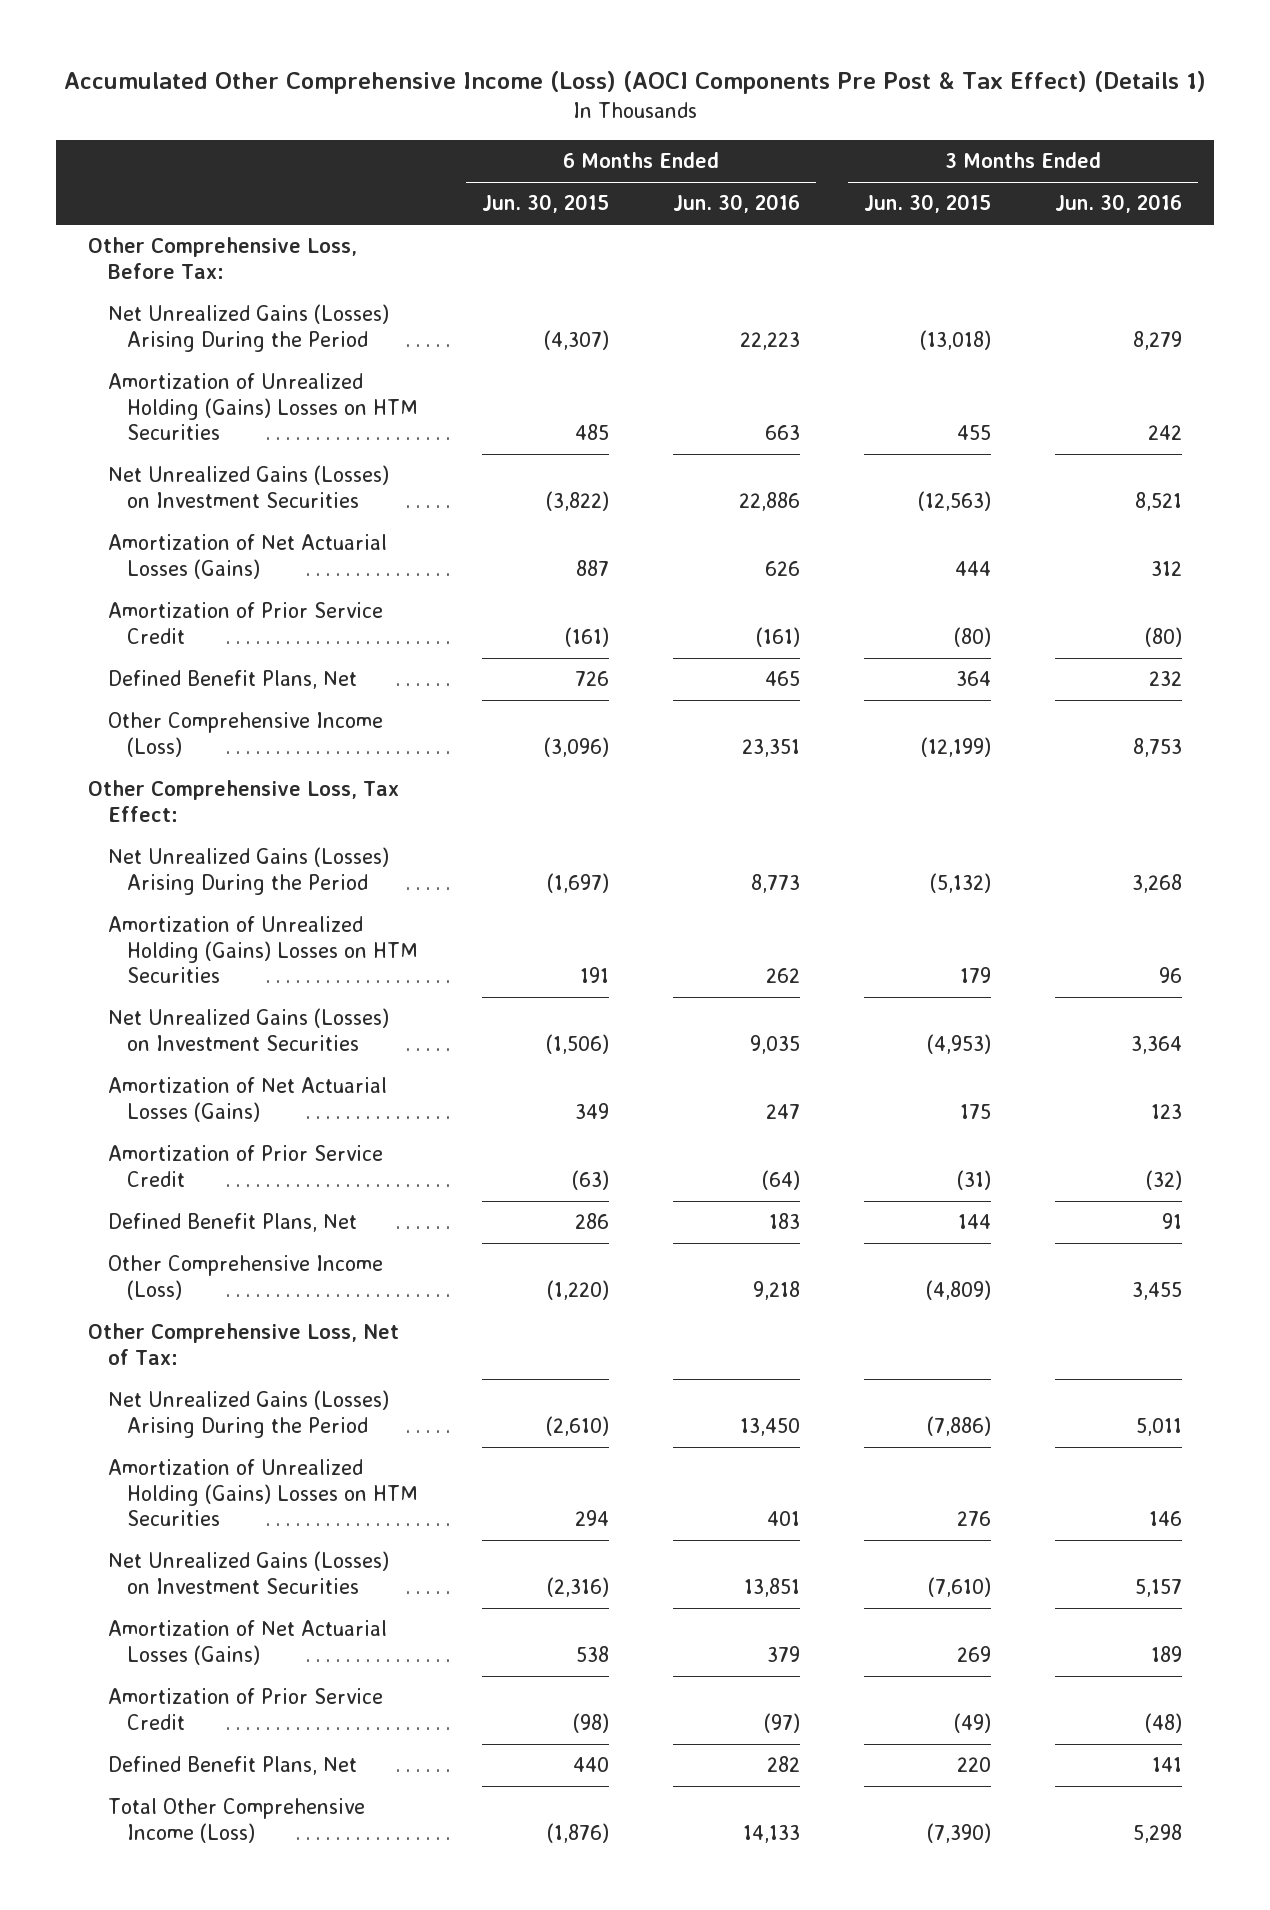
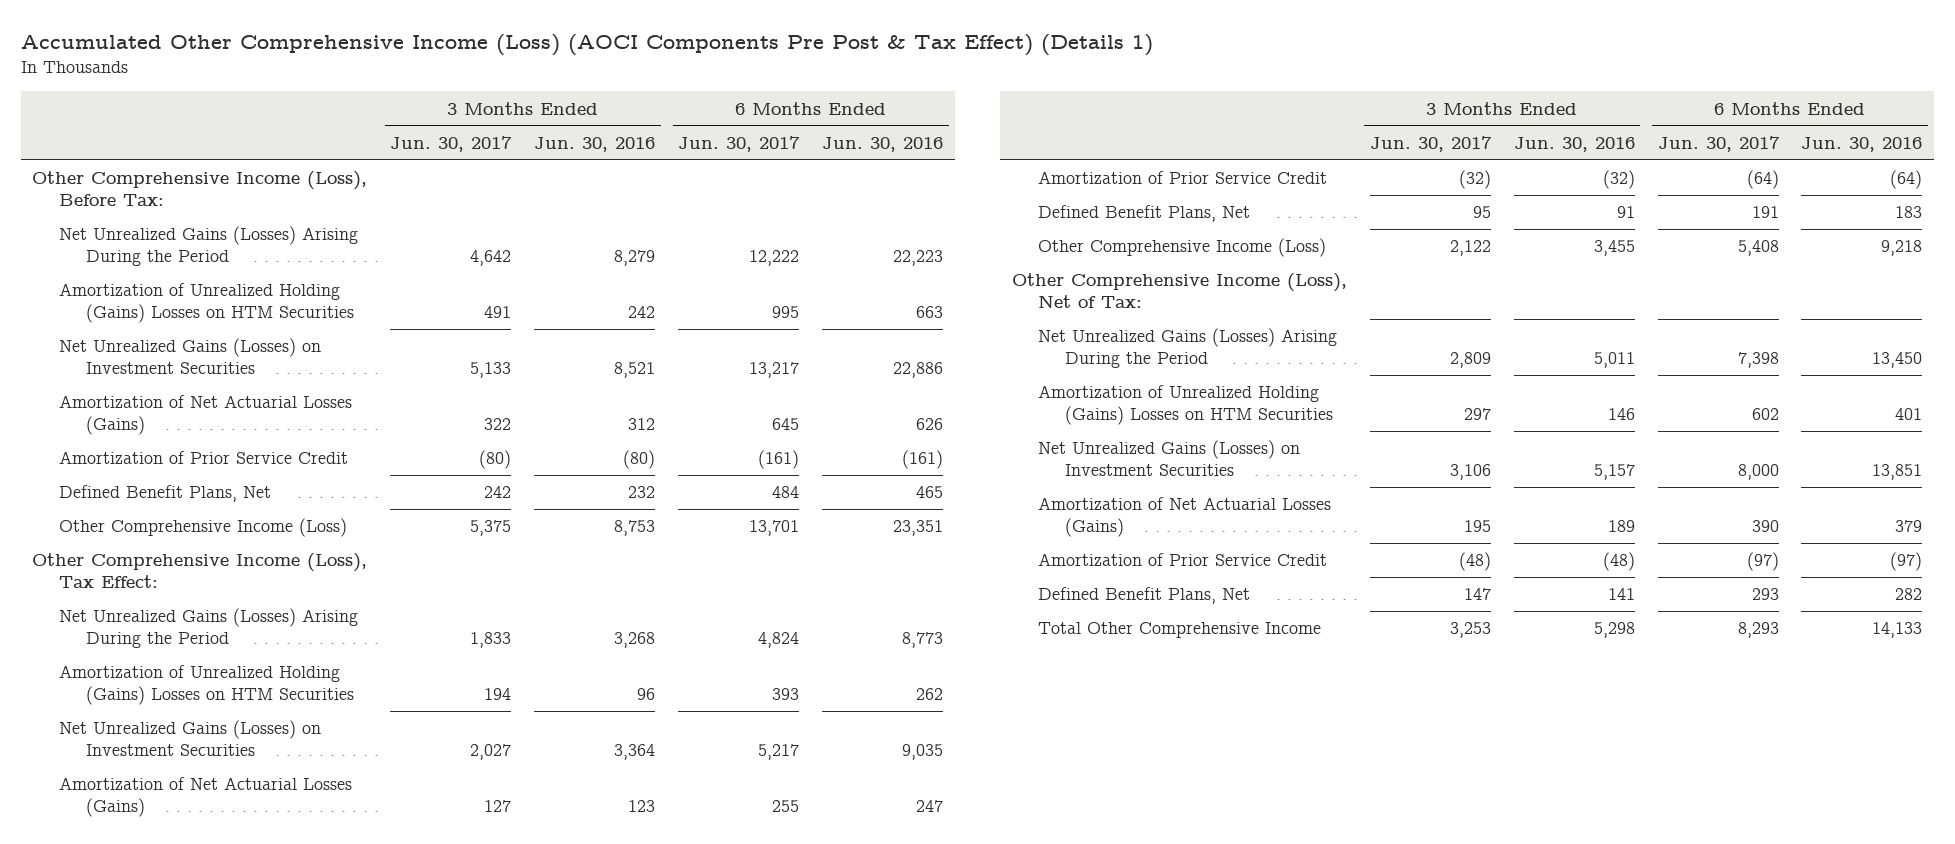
- | 6 Months Ended Jun. 30, 2015 | 6 Months Ended Jun. 30, 2016 | 3 Months Ended Jun. 30, 2015 | 3 Months Ended Jun. 30, 2016
+ | 3 Months Ended Jun. 30, 2017 | 3 Months Ended Jun. 30, 2016 | 6 Months Ended Jun. 30, 2017 | 6 Months Ended Jun. 30, 2016
- Other Comprehensive Loss, Before Tax:
+ Other Comprehensive Income (Loss), Before Tax:
- Other Comprehensive Loss, Tax Effect:
+ Other Comprehensive Income (Loss), Tax Effect:
- Other Comprehensive Loss, Net of Tax:
+ Other Comprehensive Income (Loss), Net of Tax:
- Total Other Comprehensive Income (Loss) | (1,876) | 14,133 | (7,390) | 5,298
+ Total Other Comprehensive Income | 3,253 | 5,298 | 8,293 | 14,133

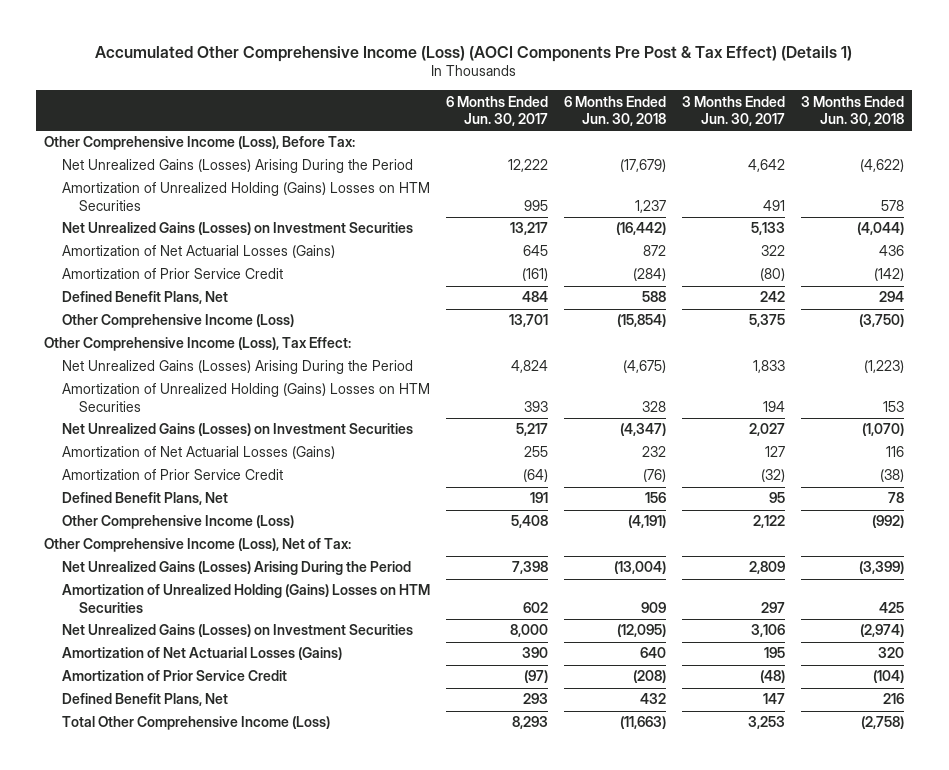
- | 3 Months Ended Jun. 30, 2017 | 3 Months Ended Jun. 30, 2016 | 6 Months Ended Jun. 30, 2017 | 6 Months Ended Jun. 30, 2016
+ | 6 Months Ended Jun. 30, 2017 | 6 Months Ended Jun. 30, 2018 | 3 Months Ended Jun. 30, 2017 | 3 Months Ended Jun. 30, 2018
- Total Other Comprehensive Income | 3,253 | 5,298 | 8,293 | 14,133
+ Total Other Comprehensive Income (Loss) | 8,293 | (11,663) | 3,253 | (2,758)

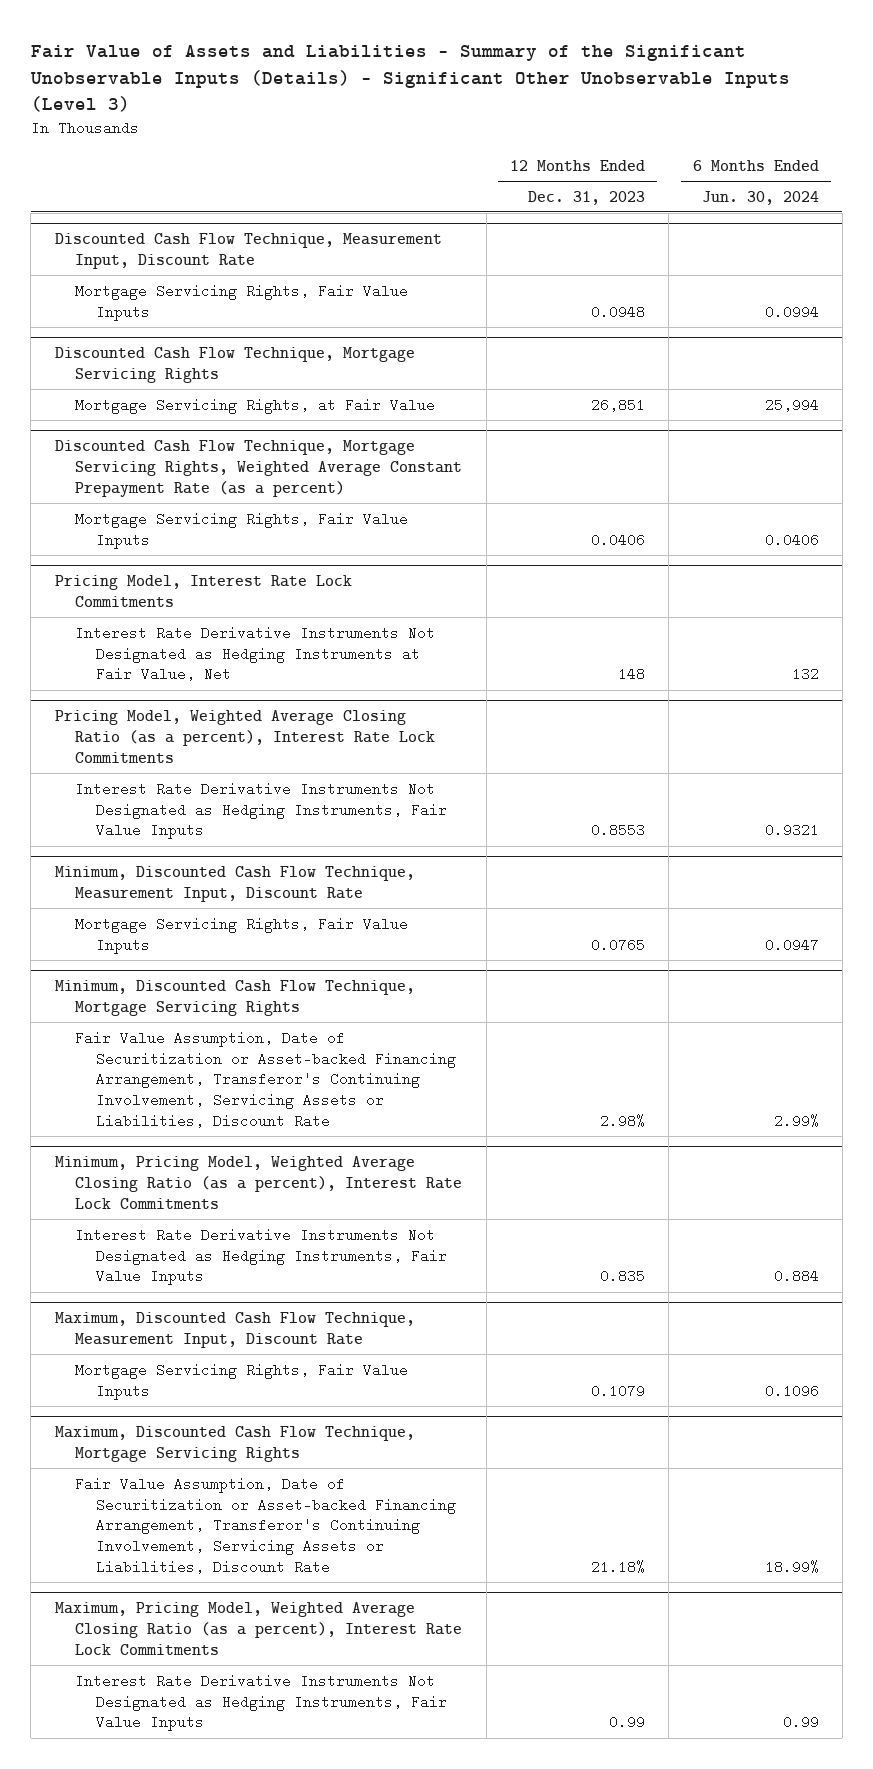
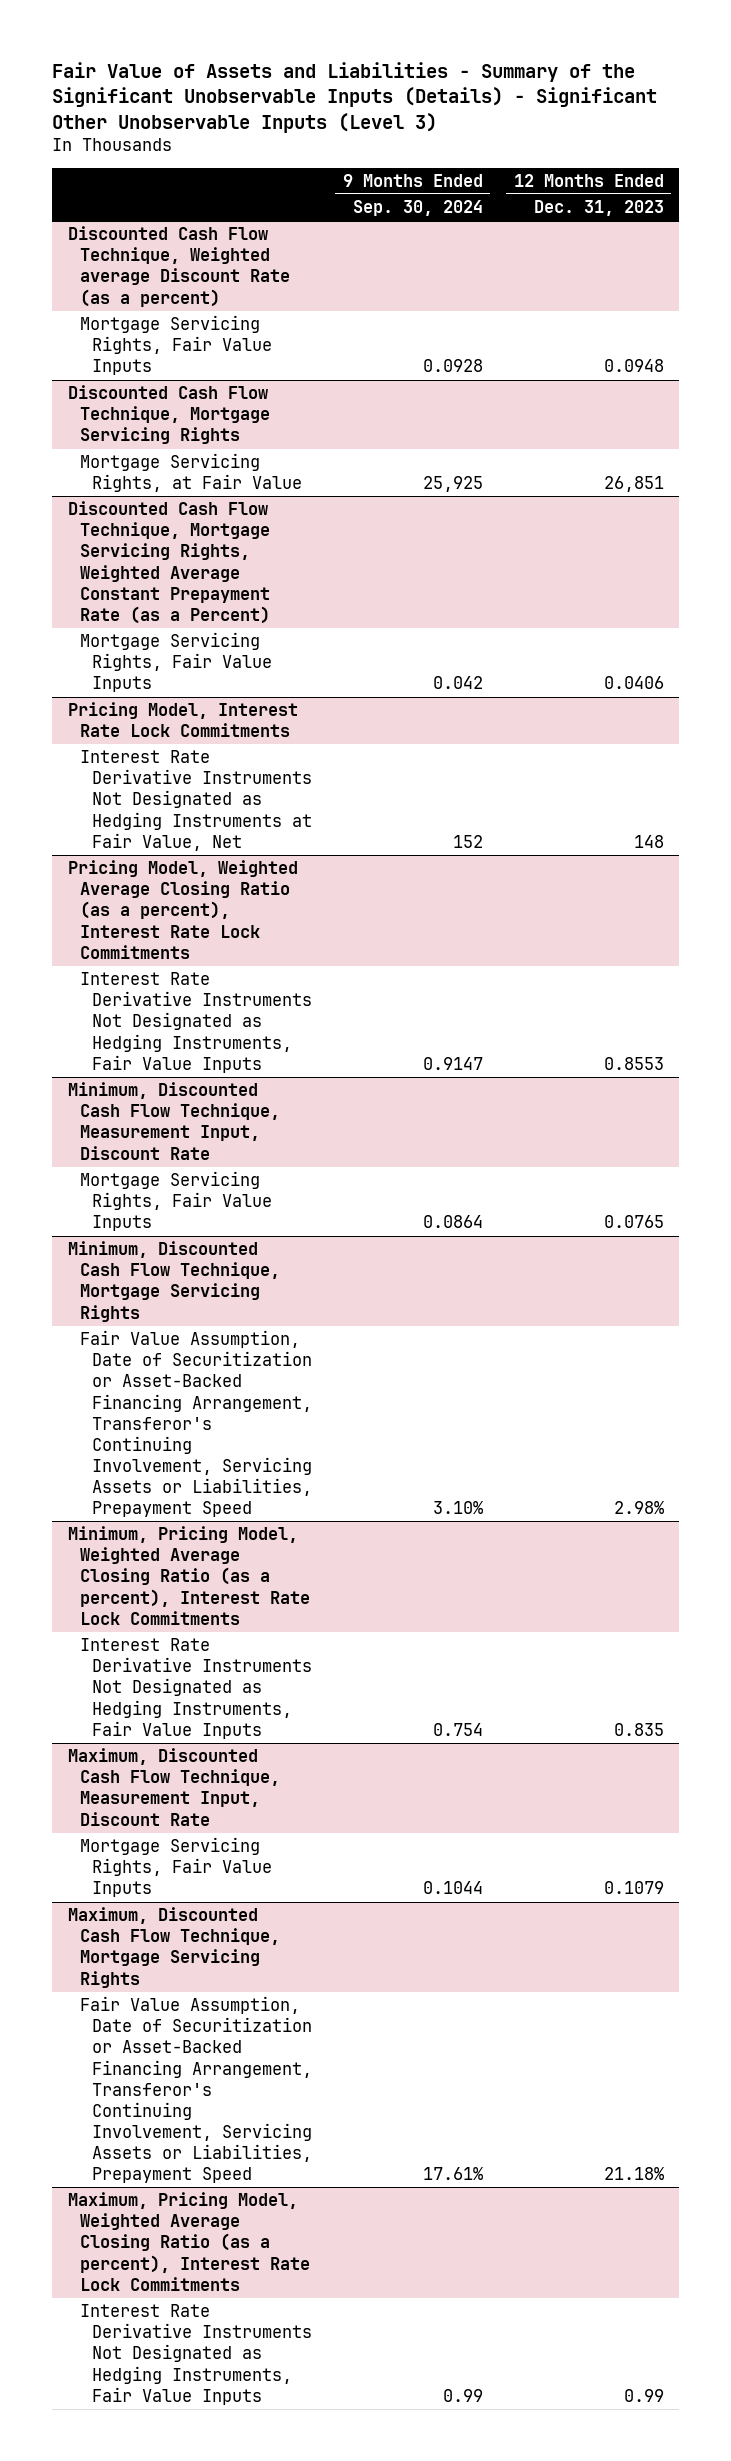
- | 12 Months Ended Dec. 31, 2023 | 6 Months Ended Jun. 30, 2024
+ | 9 Months Ended Sep. 30, 2024 | 12 Months Ended Dec. 31, 2023
- Discounted Cash Flow Technique, Measurement Input, Discount Rate
+ Discounted Cash Flow Technique, Weighted average Discount Rate (as a percent)
- Discounted Cash Flow Technique, Mortgage Servicing Rights, Weighted Average Constant Prepayment Rate (as a percent)
+ Discounted Cash Flow Technique, Mortgage Servicing Rights, Weighted Average Constant Prepayment Rate (as a Percent)
@ Minimum, Discounted Cash Flow Technique, Mortgage Servicing Rights
- Fair Value Assumption, Date of Securitization or Asset-backed Financing Arrangement, Transferor's Continuing Involvement, Servicing Assets or Liabilities, Discount Rate | 2.98% | 2.99%
+ Fair Value Assumption, Date of Securitization or Asset-Backed Financing Arrangement, Transferor's Continuing Involvement, Servicing Assets or Liabilities, Prepayment Speed | 3.10% | 2.98%
@ Maximum, Discounted Cash Flow Technique, Mortgage Servicing Rights
- Fair Value Assumption, Date of Securitization or Asset-backed Financing Arrangement, Transferor's Continuing Involvement, Servicing Assets or Liabilities, Discount Rate | 21.18% | 18.99%
+ Fair Value Assumption, Date of Securitization or Asset-Backed Financing Arrangement, Transferor's Continuing Involvement, Servicing Assets or Liabilities, Prepayment Speed | 17.61% | 21.18%

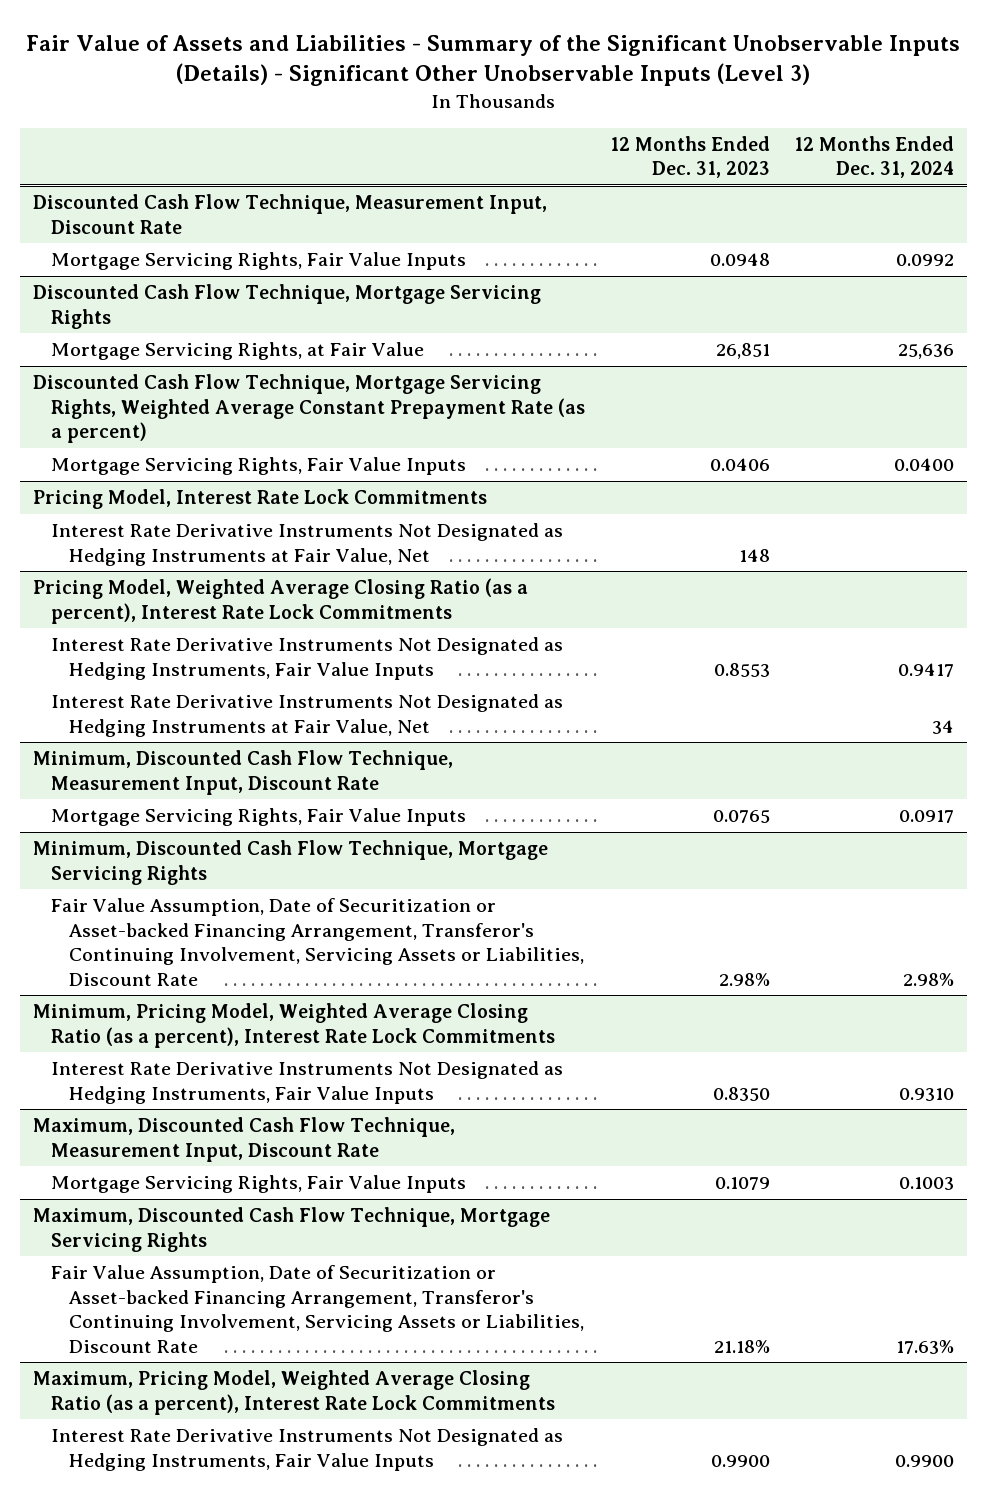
- | 9 Months Ended Sep. 30, 2024 | 12 Months Ended Dec. 31, 2023
+ | 12 Months Ended Dec. 31, 2023 | 12 Months Ended Dec. 31, 2024
- Discounted Cash Flow Technique, Weighted average Discount Rate (as a percent)
+ Discounted Cash Flow Technique, Measurement Input, Discount Rate
- Discounted Cash Flow Technique, Mortgage Servicing Rights, Weighted Average Constant Prepayment Rate (as a Percent)
+ Discounted Cash Flow Technique, Mortgage Servicing Rights, Weighted Average Constant Prepayment Rate (as a percent)
@ Pricing Model, Weighted Average Closing Ratio (as a percent), Interest Rate Lock Commitments
+ Interest Rate Derivative Instruments Not Designated as Hedging Instruments at Fair Value, Net | | 34
@ Minimum, Discounted Cash Flow Technique, Mortgage Servicing Rights
- Fair Value Assumption, Date of Securitization or Asset-Backed Financing Arrangement, Transferor's Continuing Involvement, Servicing Assets or Liabilities, Prepayment Speed | 3.10% | 2.98%
+ Fair Value Assumption, Date of Securitization or Asset-backed Financing Arrangement, Transferor's Continuing Involvement, Servicing Assets or Liabilities, Discount Rate | 2.98% | 2.98%
@ Minimum, Pricing Model, Weighted Average Closing Ratio (as a percent), Interest Rate Lock Commitments
- Interest Rate Derivative Instruments Not Designated as Hedging Instruments, Fair Value Inputs | 0.754 | 0.835
+ Interest Rate Derivative Instruments Not Designated as Hedging Instruments, Fair Value Inputs | 0.8350 | 0.9310
@ Maximum, Discounted Cash Flow Technique, Mortgage Servicing Rights
- Fair Value Assumption, Date of Securitization or Asset-Backed Financing Arrangement, Transferor's Continuing Involvement, Servicing Assets or Liabilities, Prepayment Speed | 17.61% | 21.18%
+ Fair Value Assumption, Date of Securitization or Asset-backed Financing Arrangement, Transferor's Continuing Involvement, Servicing Assets or Liabilities, Discount Rate | 21.18% | 17.63%
@ Maximum, Pricing Model, Weighted Average Closing Ratio (as a percent), Interest Rate Lock Commitments
- Interest Rate Derivative Instruments Not Designated as Hedging Instruments, Fair Value Inputs | 0.99 | 0.99
+ Interest Rate Derivative Instruments Not Designated as Hedging Instruments, Fair Value Inputs | 0.9900 | 0.9900

